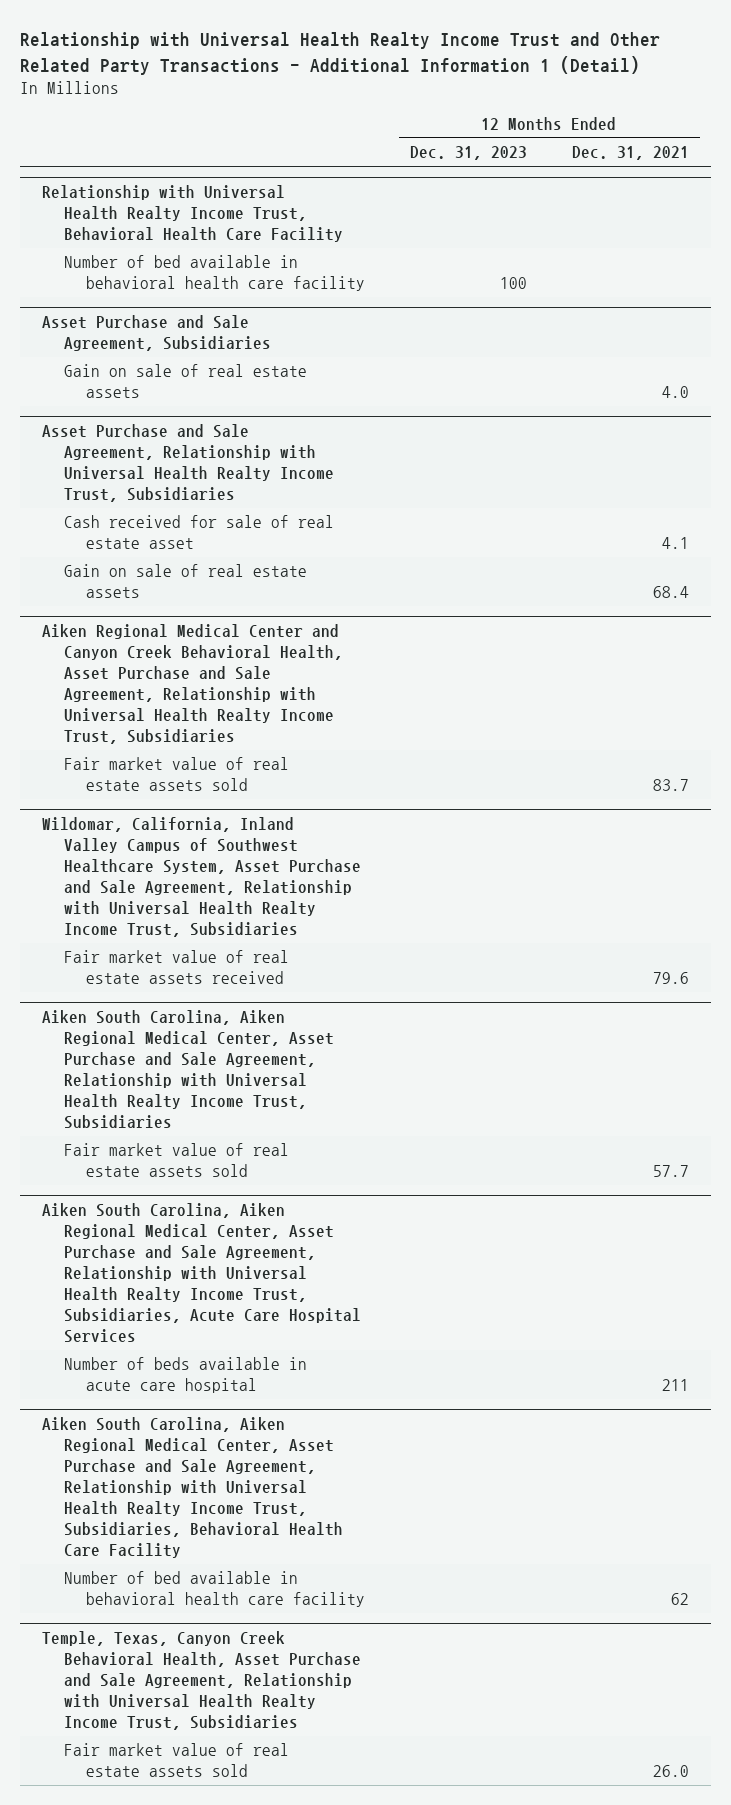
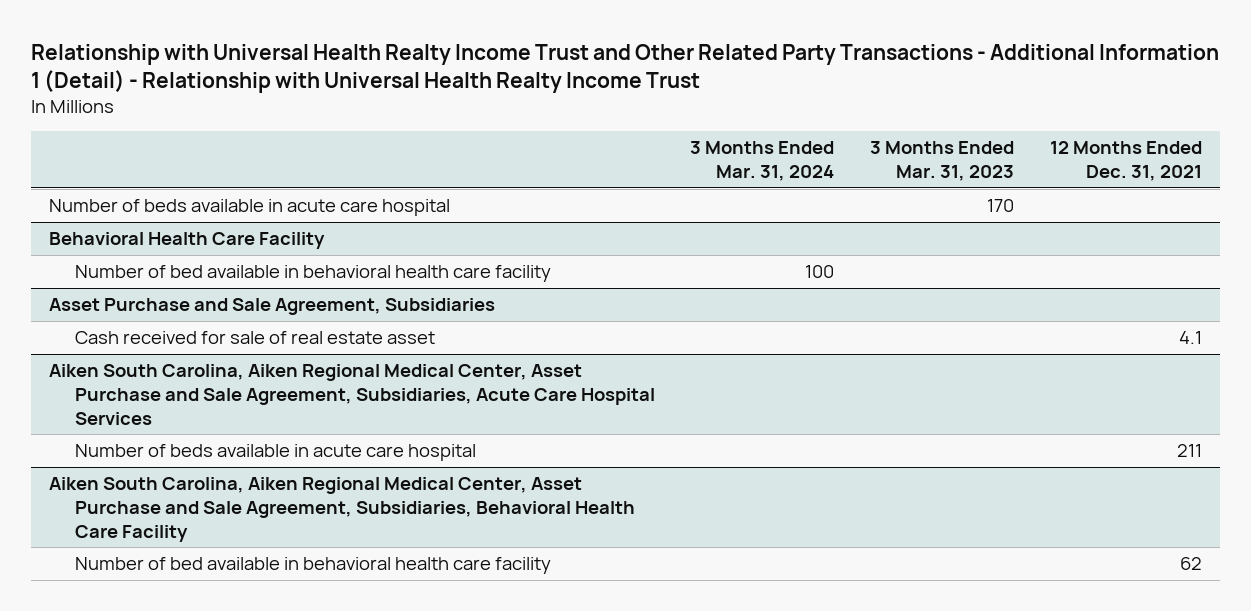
- Relationship with Universal Health Realty Income Trust and Other Related Party Transactions - Additional Information 1 (Detail)
+ Relationship with Universal Health Realty Income Trust and Other Related Party Transactions - Additional Information 1 (Detail) - Relationship with Universal Health Realty Income Trust
- | 12 Months Ended Dec. 31, 2023 | 12 Months Ended Dec. 31, 2021
+ | 3 Months Ended Mar. 31, 2024 | 3 Months Ended Mar. 31, 2023 | 12 Months Ended Dec. 31, 2021
- Relationship with Universal Health Realty Income Trust, Behavioral Health Care Facility
+ Number of beds available in acute care hospital | | 170 |
+ Behavioral Health Care Facility
@ Asset Purchase and Sale Agreement, Subsidiaries
- Gain on sale of real estate assets | | 4.0
- Asset Purchase and Sale Agreement, Relationship with Universal Health Realty Income Trust, Subsidiaries
- Gain on sale of real estate assets | | 68.4
- Aiken Regional Medical Center and Canyon Creek Behavioral Health, Asset Purchase and Sale Agreement, Relationship with Universal Health Realty Income Trust, Subsidiaries
- Fair market value of real estate assets sold | | 83.7
- Wildomar, California, Inland Valley Campus of Southwest Healthcare System, Asset Purchase and Sale Agreement, Relationship with Universal Health Realty Income Trust, Subsidiaries
- Fair market value of real estate assets received | | 79.6
- Aiken South Carolina, Aiken Regional Medical Center, Asset Purchase and Sale Agreement, Relationship with Universal Health Realty Income Trust, Subsidiaries
- Fair market value of real estate assets sold | | 57.7
- Aiken South Carolina, Aiken Regional Medical Center, Asset Purchase and Sale Agreement, Relationship with Universal Health Realty Income Trust, Subsidiaries, Acute Care Hospital Services
+ Aiken South Carolina, Aiken Regional Medical Center, Asset Purchase and Sale Agreement, Subsidiaries, Acute Care Hospital Services
- Aiken South Carolina, Aiken Regional Medical Center, Asset Purchase and Sale Agreement, Relationship with Universal Health Realty Income Trust, Subsidiaries, Behavioral Health Care Facility
+ Aiken South Carolina, Aiken Regional Medical Center, Asset Purchase and Sale Agreement, Subsidiaries, Behavioral Health Care Facility
- Temple, Texas, Canyon Creek Behavioral Health, Asset Purchase and Sale Agreement, Relationship with Universal Health Realty Income Trust, Subsidiaries
- Fair market value of real estate assets sold | | 26.0

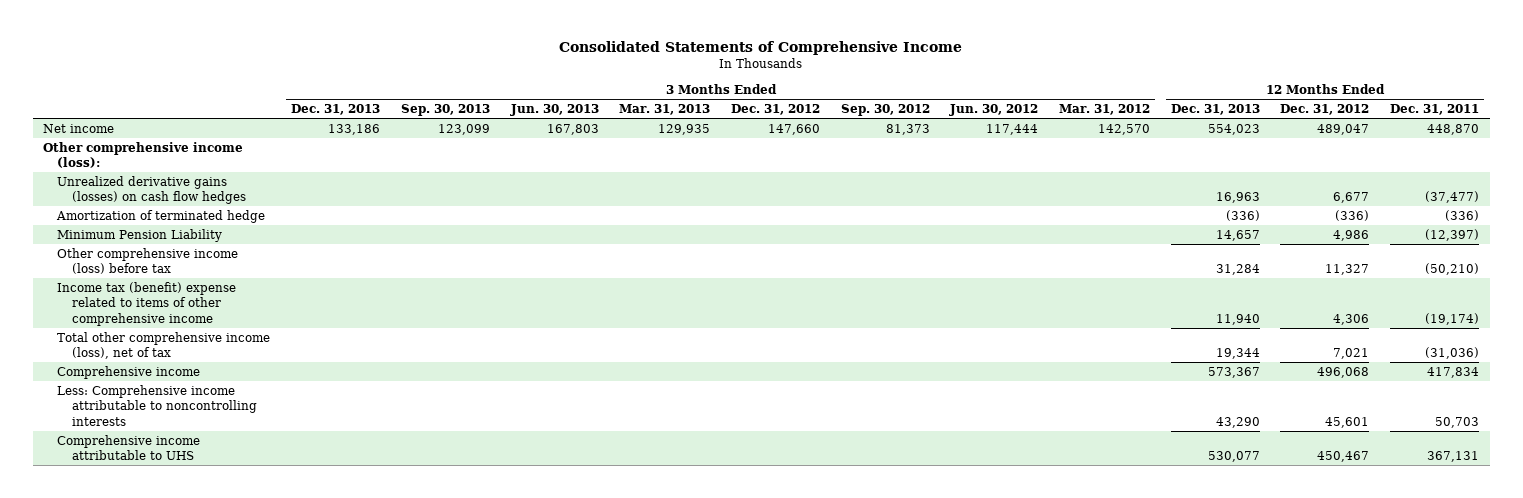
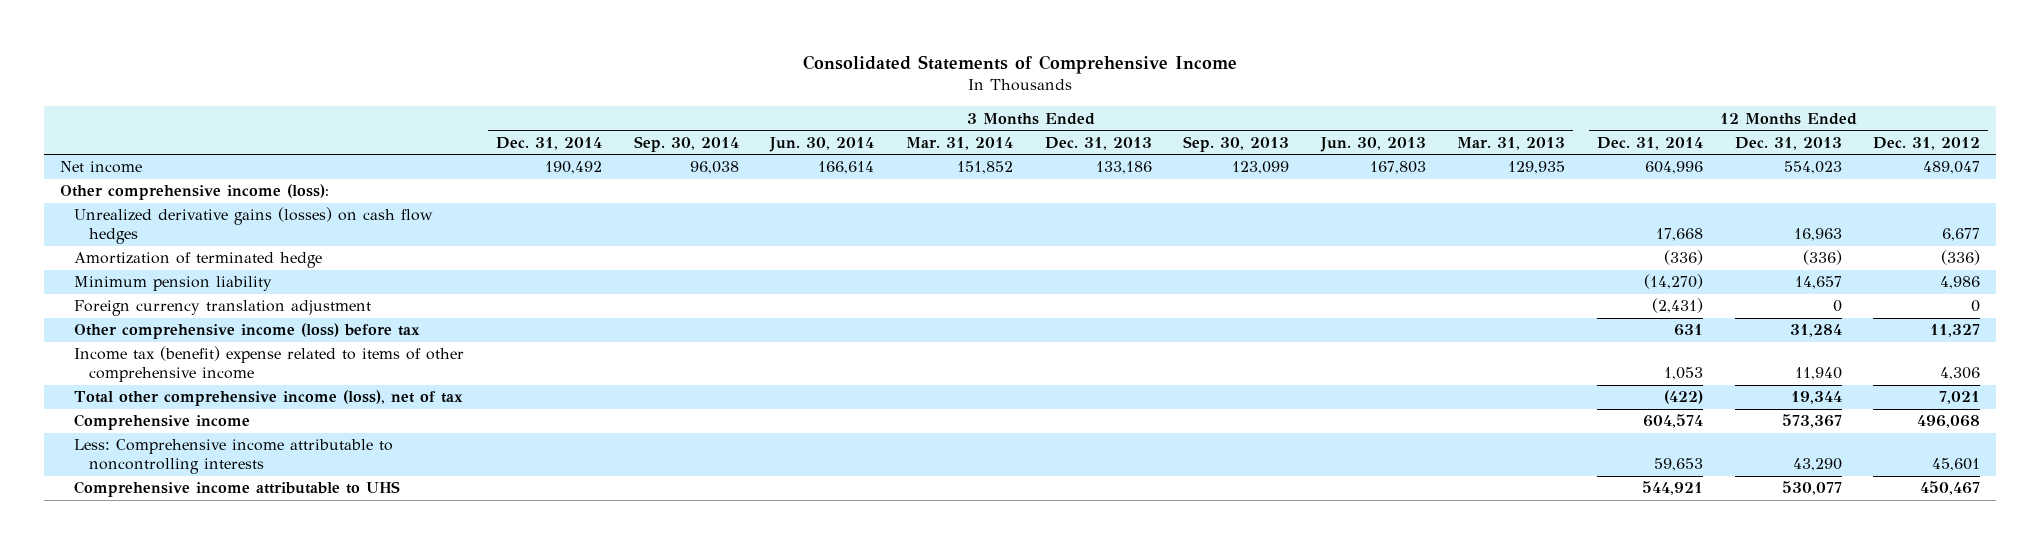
- | 3 Months Ended Dec. 31, 2013 | 3 Months Ended Sep. 30, 2013 | 3 Months Ended Jun. 30, 2013 | 3 Months Ended Mar. 31, 2013 | 3 Months Ended Dec. 31, 2012 | 3 Months Ended Sep. 30, 2012 | 3 Months Ended Jun. 30, 2012 | 3 Months Ended Mar. 31, 2012 | 12 Months Ended Dec. 31, 2013 | 12 Months Ended Dec. 31, 2012 | 12 Months Ended Dec. 31, 2011
+ | 3 Months Ended Dec. 31, 2014 | 3 Months Ended Sep. 30, 2014 | 3 Months Ended Jun. 30, 2014 | 3 Months Ended Mar. 31, 2014 | 3 Months Ended Dec. 31, 2013 | 3 Months Ended Sep. 30, 2013 | 3 Months Ended Jun. 30, 2013 | 3 Months Ended Mar. 31, 2013 | 12 Months Ended Dec. 31, 2014 | 12 Months Ended Dec. 31, 2013 | 12 Months Ended Dec. 31, 2012
- Minimum Pension Liability | | | | | | | | | 14,657 | 4,986 | (12,397)
+ Minimum pension liability | | | | | | | | | (14,270) | 14,657 | 4,986
+ Foreign currency translation adjustment | | | | | | | | | (2,431) | 0 | 0

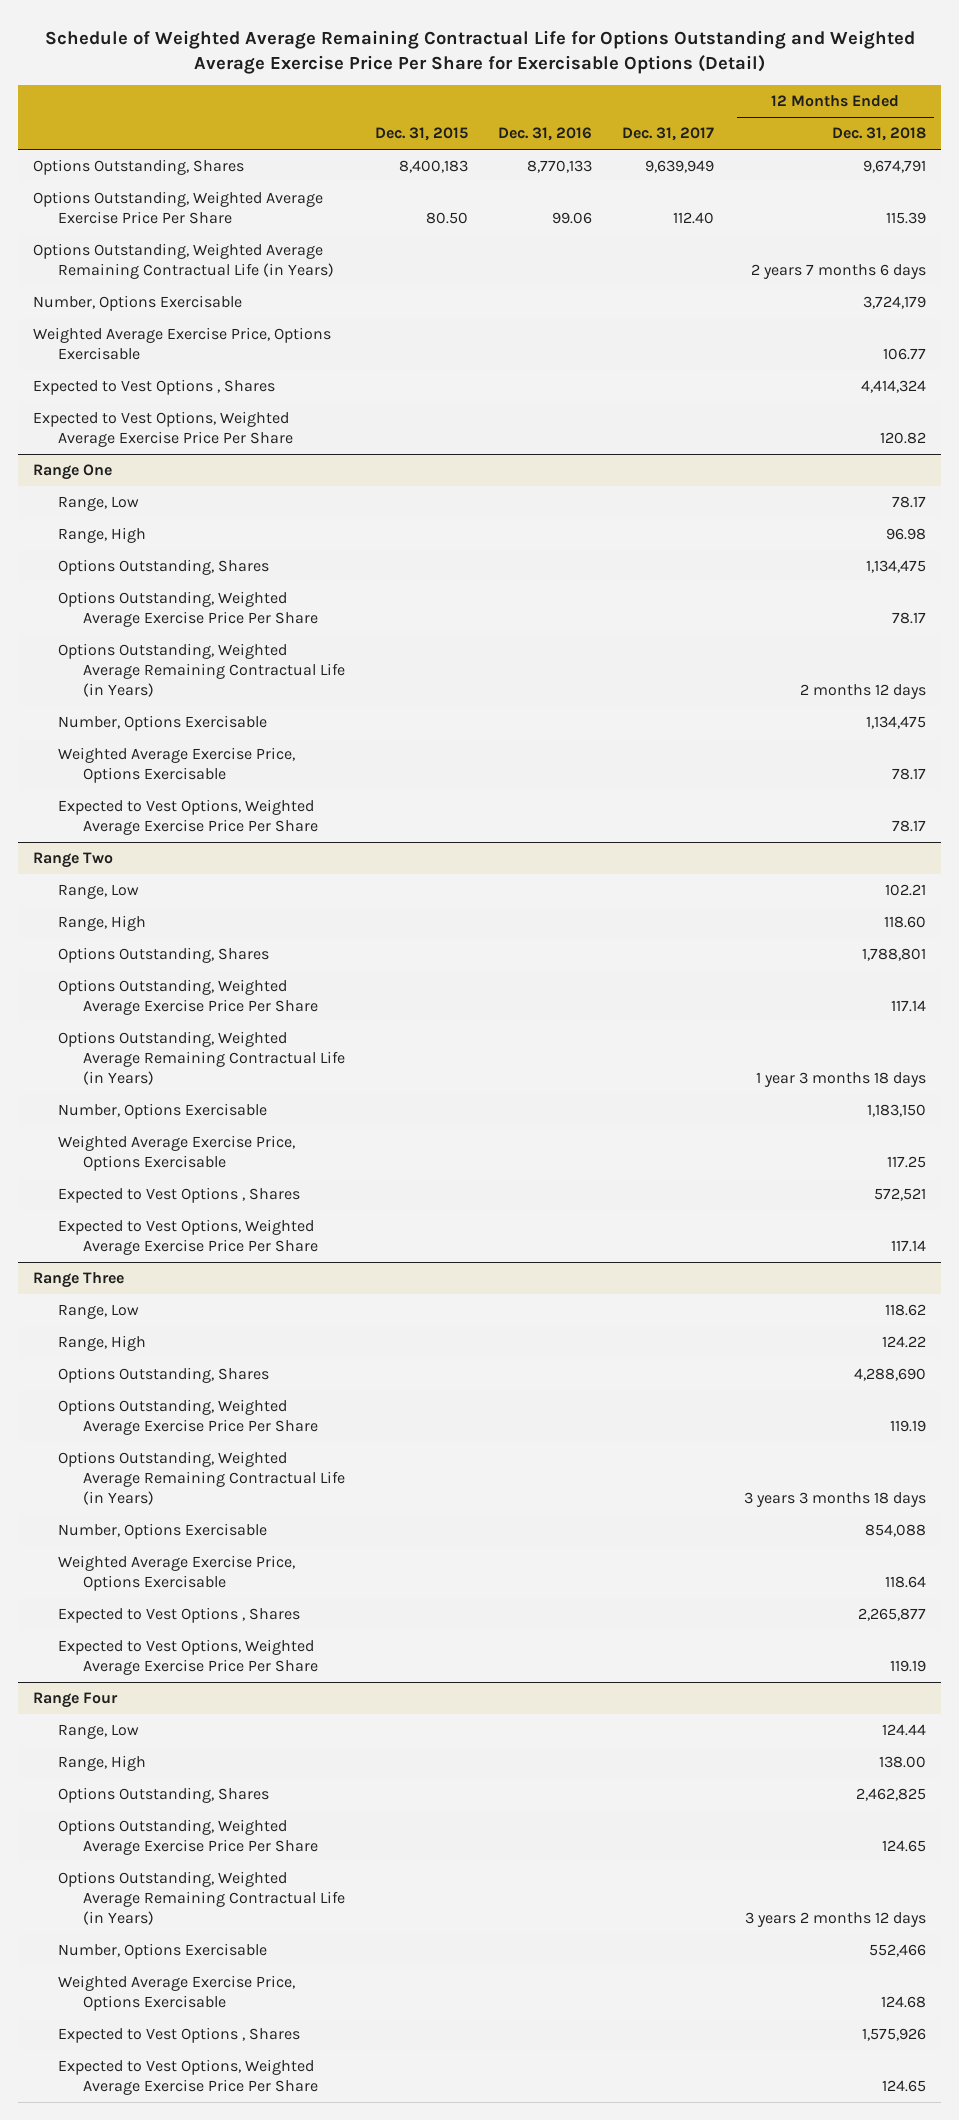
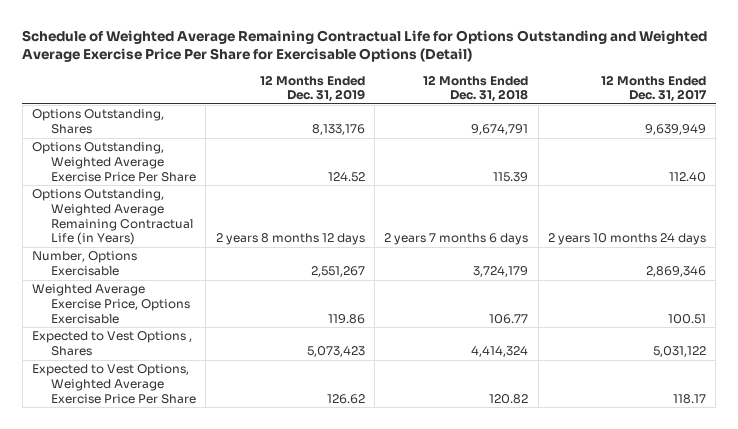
- | Dec. 31, 2015 | Dec. 31, 2016 | Dec. 31, 2017 | 12 Months Ended Dec. 31, 2018
+ | 12 Months Ended Dec. 31, 2019 | 12 Months Ended Dec. 31, 2018 | 12 Months Ended Dec. 31, 2017
- Range One
- Range, Low | | | | 78.17
- Range, High | | | | 96.98
- Options Outstanding, Shares | | | | 1,134,475
- Options Outstanding, Weighted Average Exercise Price Per Share | | | | 78.17
- Options Outstanding, Weighted Average Remaining Contractual Life (in Years) | | | | 2 months 12 days
- Number, Options Exercisable | | | | 1,134,475
- Weighted Average Exercise Price, Options Exercisable | | | | 78.17
- Expected to Vest Options, Weighted Average Exercise Price Per Share | | | | 78.17
- Range Two
- Range, Low | | | | 102.21
- Range, High | | | | 118.60
- Options Outstanding, Shares | | | | 1,788,801
- Options Outstanding, Weighted Average Exercise Price Per Share | | | | 117.14
- Options Outstanding, Weighted Average Remaining Contractual Life (in Years) | | | | 1 year 3 months 18 days
- Number, Options Exercisable | | | | 1,183,150
- Weighted Average Exercise Price, Options Exercisable | | | | 117.25
- Expected to Vest Options , Shares | | | | 572,521
- Expected to Vest Options, Weighted Average Exercise Price Per Share | | | | 117.14
- Range Three
- Range, Low | | | | 118.62
- Range, High | | | | 124.22
- Options Outstanding, Shares | | | | 4,288,690
- Options Outstanding, Weighted Average Exercise Price Per Share | | | | 119.19
- Options Outstanding, Weighted Average Remaining Contractual Life (in Years) | | | | 3 years 3 months 18 days
- Number, Options Exercisable | | | | 854,088
- Weighted Average Exercise Price, Options Exercisable | | | | 118.64
- Expected to Vest Options , Shares | | | | 2,265,877
- Expected to Vest Options, Weighted Average Exercise Price Per Share | | | | 119.19
- Range Four
- Range, Low | | | | 124.44
- Range, High | | | | 138.00
- Options Outstanding, Shares | | | | 2,462,825
- Options Outstanding, Weighted Average Exercise Price Per Share | | | | 124.65
- Options Outstanding, Weighted Average Remaining Contractual Life (in Years) | | | | 3 years 2 months 12 days
- Number, Options Exercisable | | | | 552,466
- Weighted Average Exercise Price, Options Exercisable | | | | 124.68
- Expected to Vest Options , Shares | | | | 1,575,926
- Expected to Vest Options, Weighted Average Exercise Price Per Share | | | | 124.65

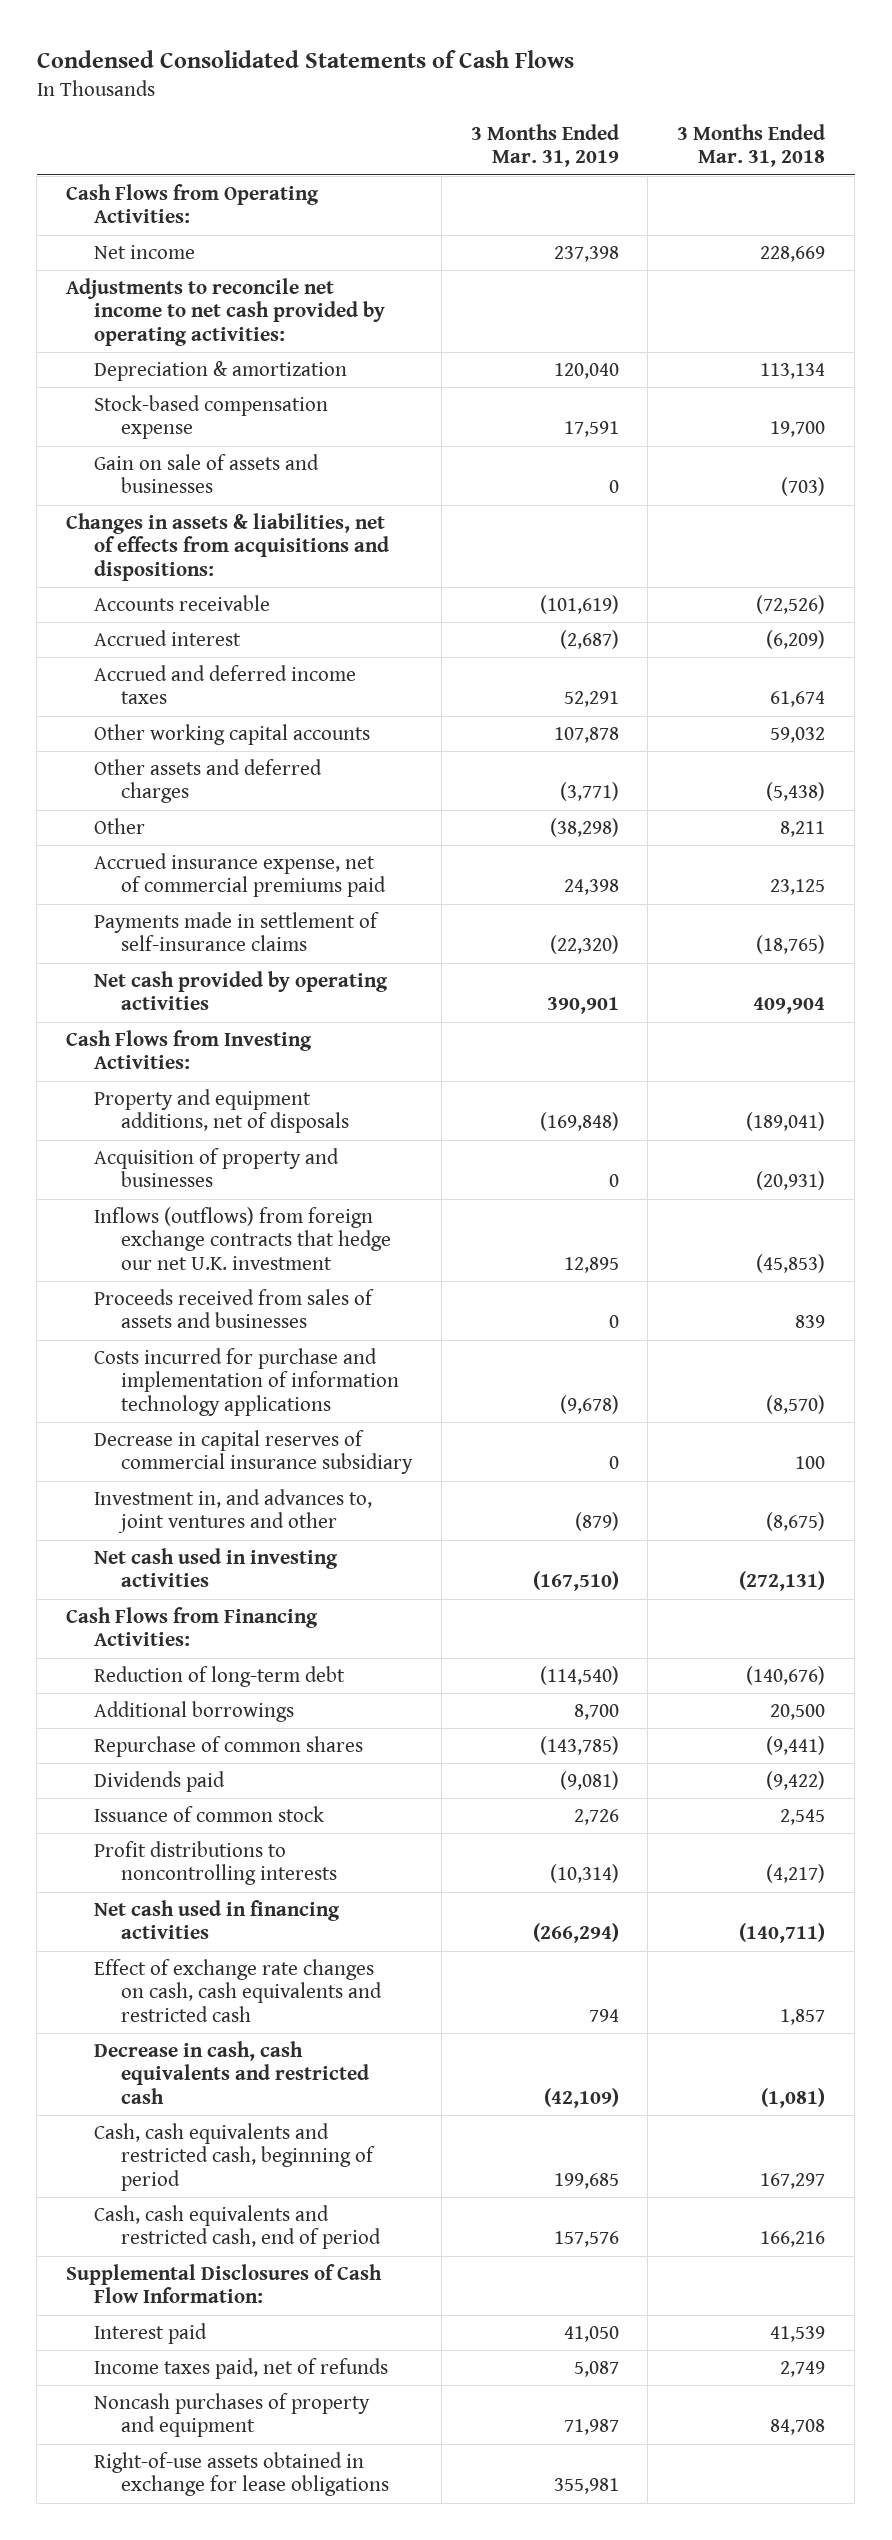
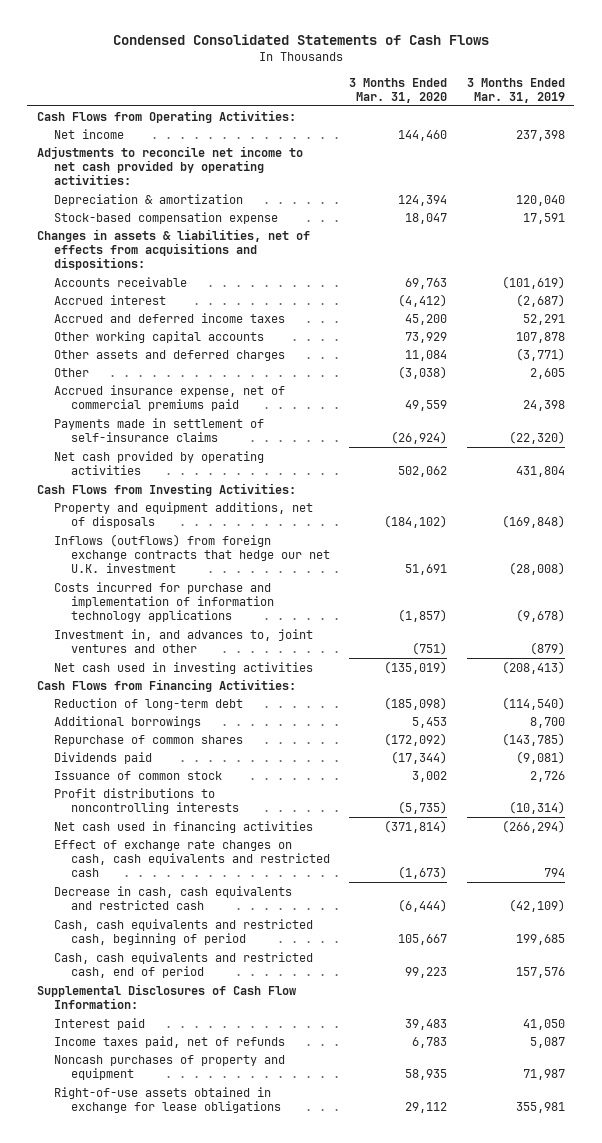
- | 3 Months Ended Mar. 31, 2019 | 3 Months Ended Mar. 31, 2018
+ | 3 Months Ended Mar. 31, 2020 | 3 Months Ended Mar. 31, 2019
- Gain on sale of assets and businesses | 0 | (703)
- Other | (38,298) | 8,211
+ Other | (3,038) | 2,605
- Net cash provided by operating activities | 390,901 | 409,904
+ Net cash provided by operating activities | 502,062 | 431,804
- Acquisition of property and businesses | 0 | (20,931)
- Inflows (outflows) from foreign exchange contracts that hedge our net U.K. investment | 12,895 | (45,853)
- Proceeds received from sales of assets and businesses | 0 | 839
+ Inflows (outflows) from foreign exchange contracts that hedge our net U.K. investment | 51,691 | (28,008)
- Decrease in capital reserves of commercial insurance subsidiary | 0 | 100
- Net cash used in investing activities | (167,510) | (272,131)
+ Net cash used in investing activities | (135,019) | (208,413)

